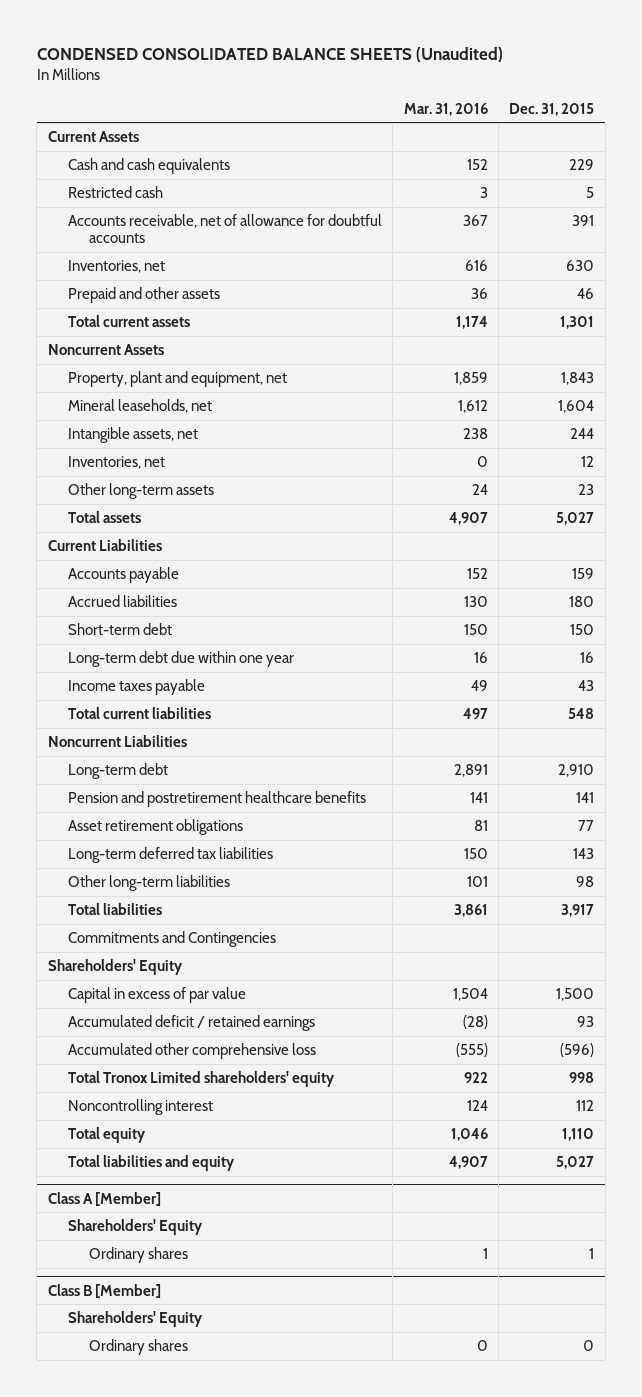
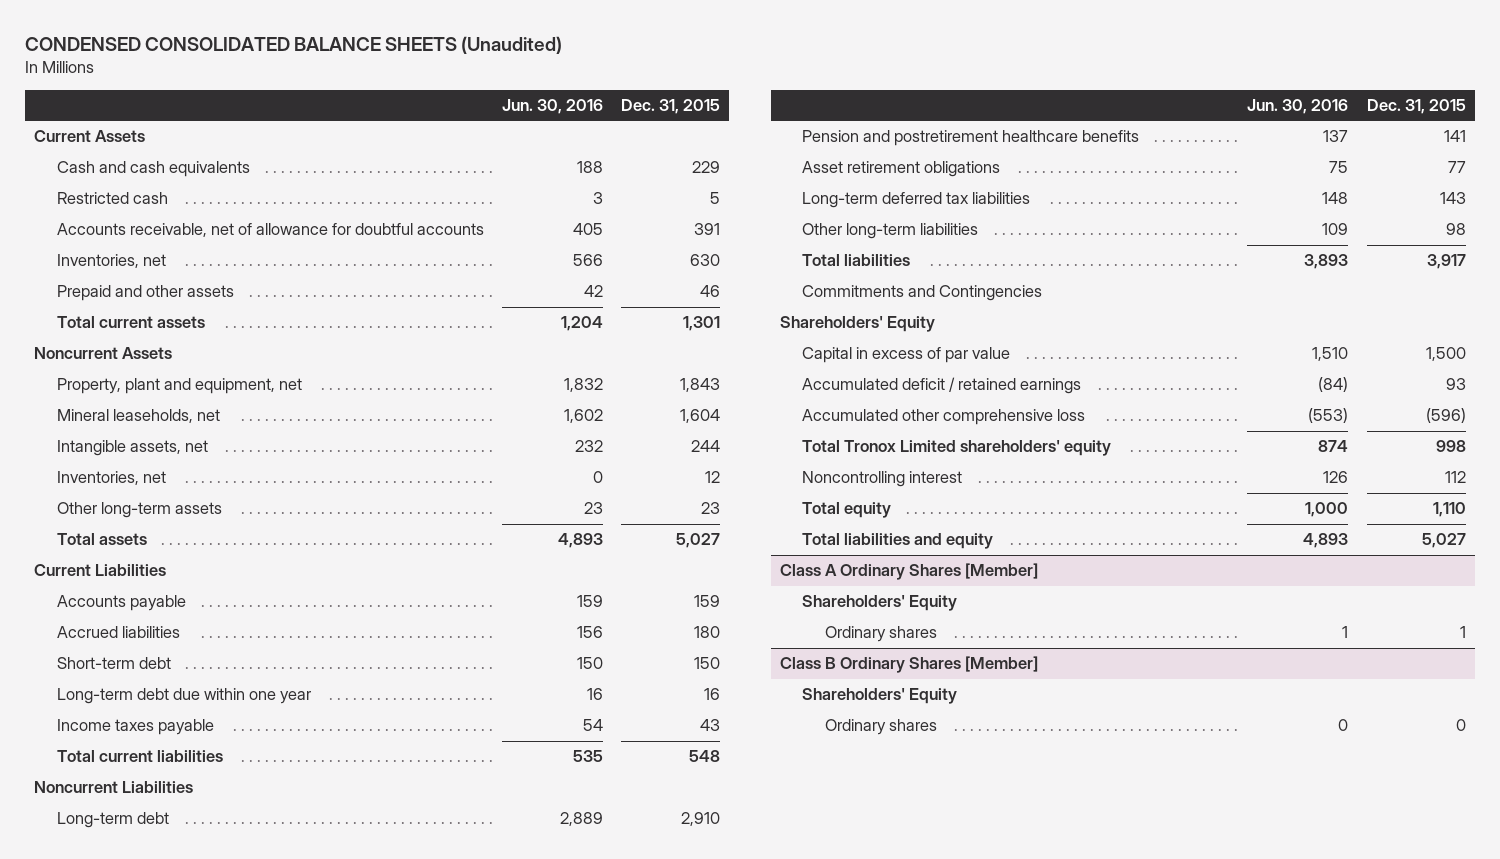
- | Mar. 31, 2016 | Dec. 31, 2015
+ | Jun. 30, 2016 | Dec. 31, 2015
- Class A [Member]
+ Class A Ordinary Shares [Member]
- Class B [Member]
+ Class B Ordinary Shares [Member]

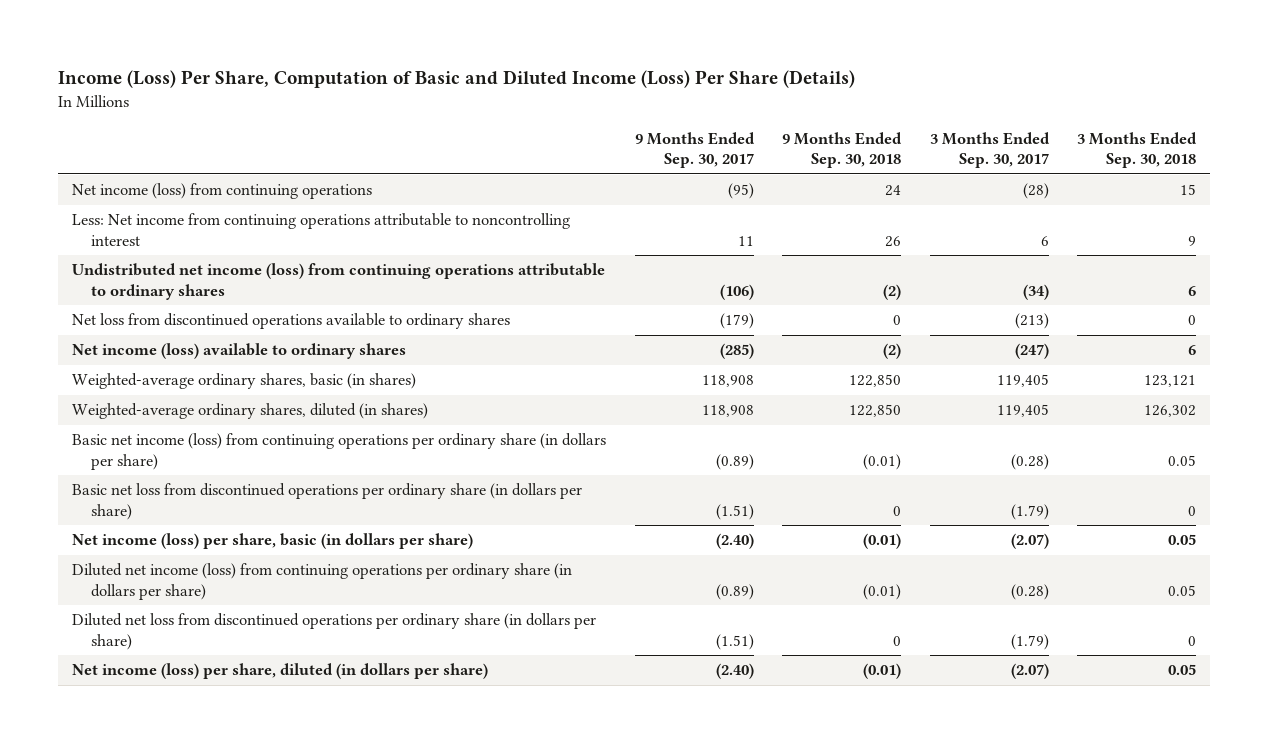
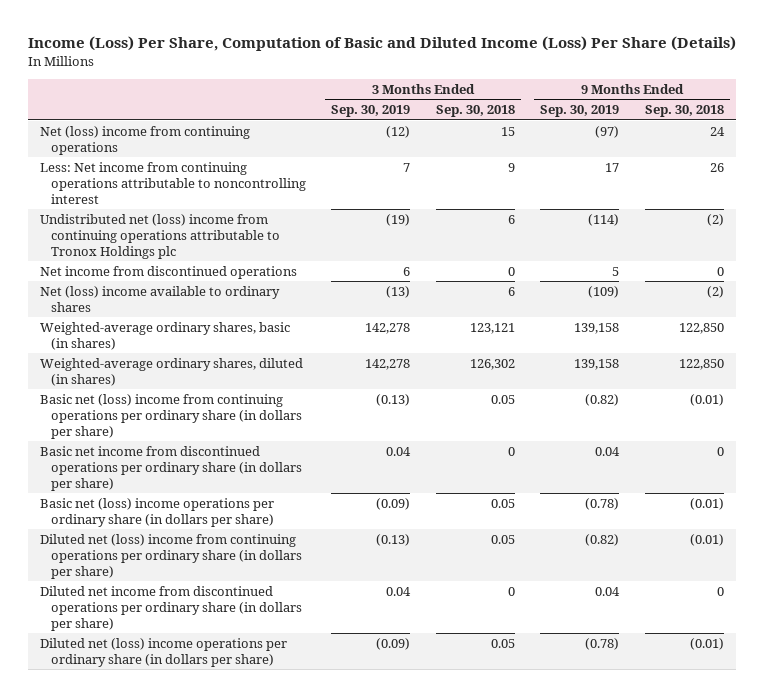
- | 9 Months Ended Sep. 30, 2017 | 9 Months Ended Sep. 30, 2018 | 3 Months Ended Sep. 30, 2017 | 3 Months Ended Sep. 30, 2018
+ | 3 Months Ended Sep. 30, 2019 | 3 Months Ended Sep. 30, 2018 | 9 Months Ended Sep. 30, 2019 | 9 Months Ended Sep. 30, 2018
- Net income (loss) from continuing operations | (95) | 24 | (28) | 15
+ Net (loss) income from continuing operations | (12) | 15 | (97) | 24
- Undistributed net income (loss) from continuing operations attributable to ordinary shares | (106) | (2) | (34) | 6
- Net loss from discontinued operations available to ordinary shares | (179) | 0 | (213) | 0
- Net income (loss) available to ordinary shares | (285) | (2) | (247) | 6
+ Undistributed net (loss) income from continuing operations attributable to Tronox Holdings plc | (19) | 6 | (114) | (2)
+ Net income from discontinued operations | 6 | 0 | 5 | 0
+ Net (loss) income available to ordinary shares | (13) | 6 | (109) | (2)
- Basic net income (loss) from continuing operations per ordinary share (in dollars per share) | (0.89) | (0.01) | (0.28) | 0.05
- Basic net loss from discontinued operations per ordinary share (in dollars per share) | (1.51) | 0 | (1.79) | 0
- Net income (loss) per share, basic (in dollars per share) | (2.40) | (0.01) | (2.07) | 0.05
- Diluted net income (loss) from continuing operations per ordinary share (in dollars per share) | (0.89) | (0.01) | (0.28) | 0.05
- Diluted net loss from discontinued operations per ordinary share (in dollars per share) | (1.51) | 0 | (1.79) | 0
- Net income (loss) per share, diluted (in dollars per share) | (2.40) | (0.01) | (2.07) | 0.05
+ Basic net (loss) income from continuing operations per ordinary share (in dollars per share) | (0.13) | 0.05 | (0.82) | (0.01)
+ Basic net income from discontinued operations per ordinary share (in dollars per share) | 0.04 | 0 | 0.04 | 0
+ Basic net (loss) income operations per ordinary share (in dollars per share) | (0.09) | 0.05 | (0.78) | (0.01)
+ Diluted net (loss) income from continuing operations per ordinary share (in dollars per share) | (0.13) | 0.05 | (0.82) | (0.01)
+ Diluted net income from discontinued operations per ordinary share (in dollars per share) | 0.04 | 0 | 0.04 | 0
+ Diluted net (loss) income operations per ordinary share (in dollars per share) | (0.09) | 0.05 | (0.78) | (0.01)

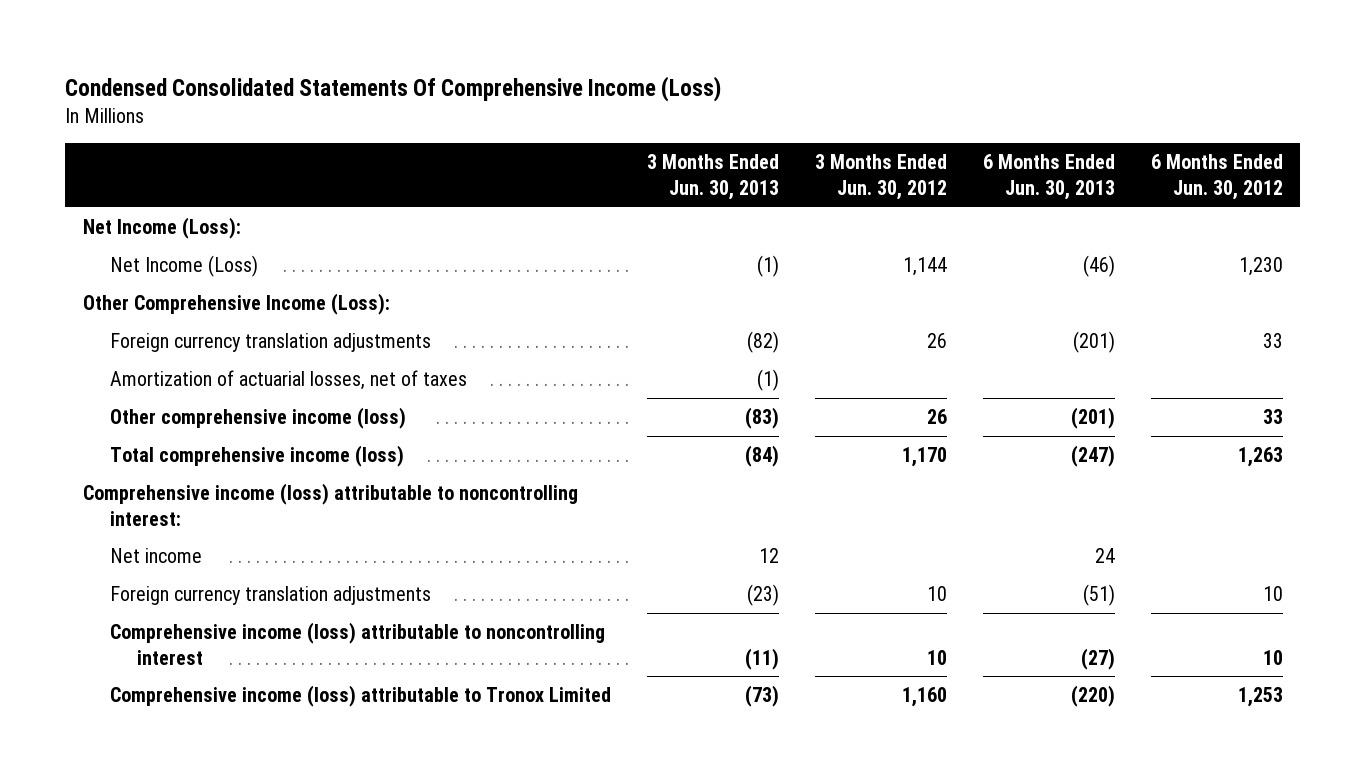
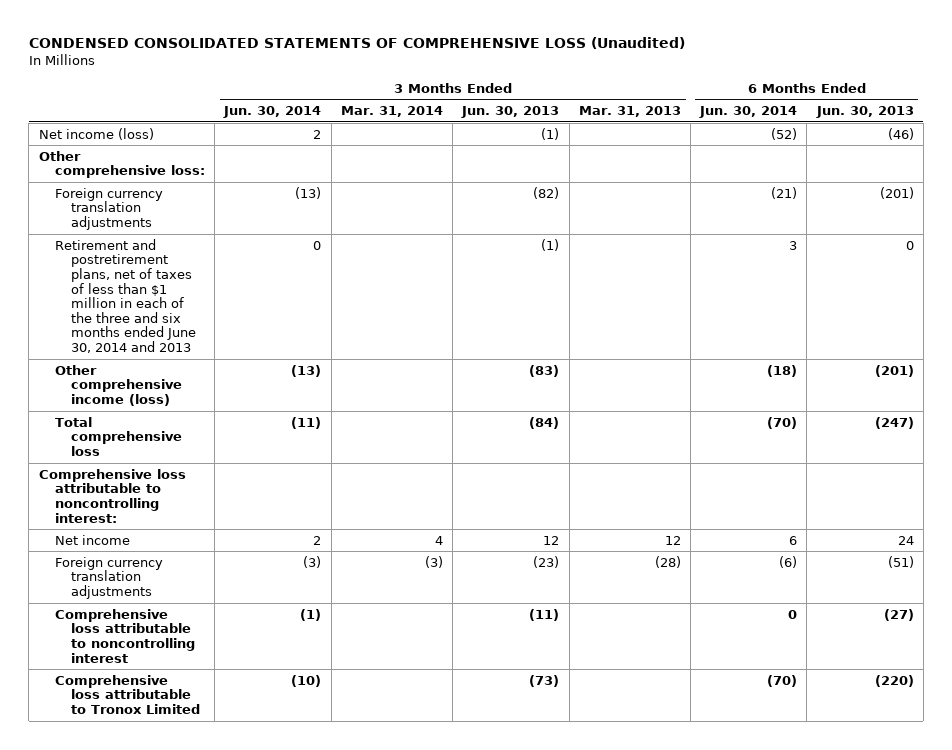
- Condensed Consolidated Statements Of Comprehensive Income (Loss)
+ CONDENSED CONSOLIDATED STATEMENTS OF COMPREHENSIVE LOSS (Unaudited)
- | 3 Months Ended Jun. 30, 2013 | 3 Months Ended Jun. 30, 2012 | 6 Months Ended Jun. 30, 2013 | 6 Months Ended Jun. 30, 2012
+ | 3 Months Ended Jun. 30, 2014 | 3 Months Ended Mar. 31, 2014 | 3 Months Ended Jun. 30, 2013 | 3 Months Ended Mar. 31, 2013 | 6 Months Ended Jun. 30, 2014 | 6 Months Ended Jun. 30, 2013
- Net Income (Loss):
- Net Income (Loss) | (1) | 1,144 | (46) | 1,230
- Other Comprehensive Income (Loss):
+ Net income (loss) | 2 | | (1) | | (52) | (46)
+ Other comprehensive loss:
- Amortization of actuarial losses, net of taxes | (1) | | |
+ Retirement and postretirement plans, net of taxes of less than $1 million in each of the three and six months ended June 30, 2014 and 2013 | 0 | | (1) | | 3 | 0
- Total comprehensive income (loss) | (84) | 1,170 | (247) | 1,263
- Comprehensive income (loss) attributable to noncontrolling interest:
+ Total comprehensive loss | (11) | | (84) | | (70) | (247)
+ Comprehensive loss attributable to noncontrolling interest:
- Comprehensive income (loss) attributable to noncontrolling interest | (11) | 10 | (27) | 10
- Comprehensive income (loss) attributable to Tronox Limited | (73) | 1,160 | (220) | 1,253
+ Comprehensive loss attributable to noncontrolling interest | (1) | | (11) | | 0 | (27)
+ Comprehensive loss attributable to Tronox Limited | (10) | | (73) | | (70) | (220)

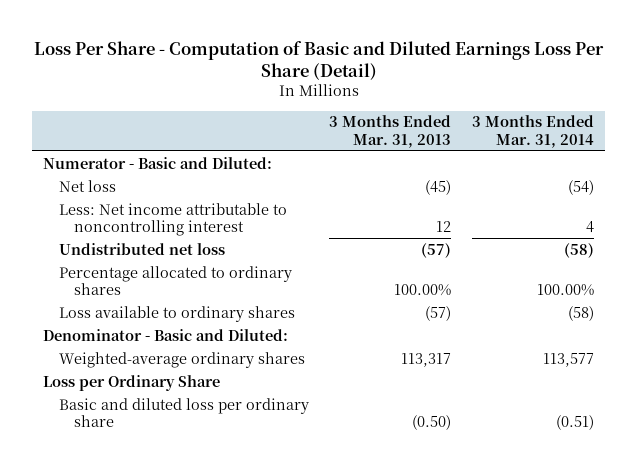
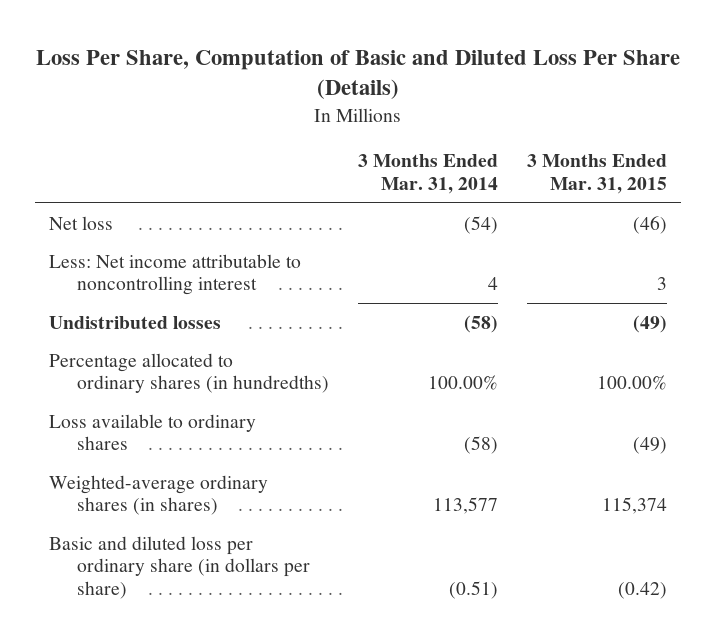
- Loss Per Share - Computation of Basic and Diluted Earnings Loss Per Share (Detail)
+ Loss Per Share, Computation of Basic and Diluted Loss Per Share (Details)
- | 3 Months Ended Mar. 31, 2013 | 3 Months Ended Mar. 31, 2014
+ | 3 Months Ended Mar. 31, 2014 | 3 Months Ended Mar. 31, 2015
- Numerator - Basic and Diluted:
- Undistributed net loss | (57) | (58)
- Percentage allocated to ordinary shares | 100.00% | 100.00%
+ Undistributed losses | (58) | (49)
+ Percentage allocated to ordinary shares (in hundredths) | 100.00% | 100.00%
- Denominator - Basic and Diluted:
- Weighted-average ordinary shares | 113,317 | 113,577
- Loss per Ordinary Share
- Basic and diluted loss per ordinary share | (0.50) | (0.51)
+ Weighted-average ordinary shares (in shares) | 113,577 | 115,374
+ Basic and diluted loss per ordinary share (in dollars per share) | (0.51) | (0.42)

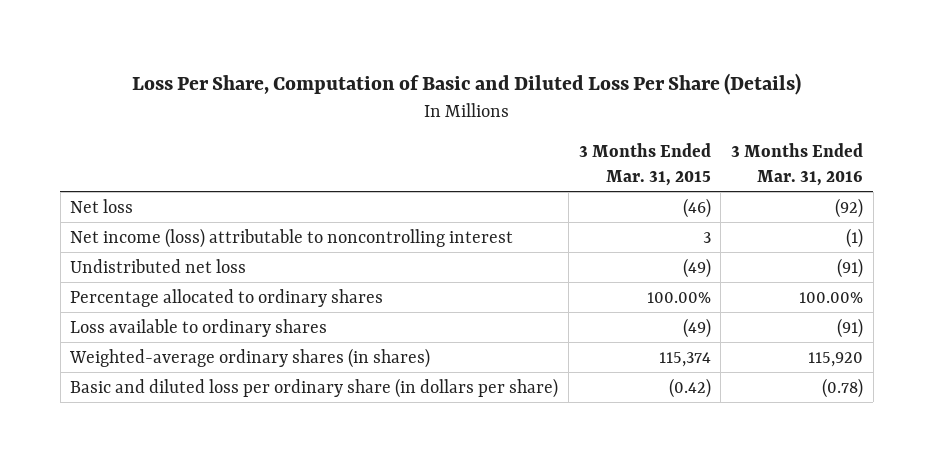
- | 3 Months Ended Mar. 31, 2014 | 3 Months Ended Mar. 31, 2015
+ | 3 Months Ended Mar. 31, 2015 | 3 Months Ended Mar. 31, 2016
- Less: Net income attributable to noncontrolling interest | 4 | 3
- Undistributed losses | (58) | (49)
- Percentage allocated to ordinary shares (in hundredths) | 100.00% | 100.00%
+ Net income (loss) attributable to noncontrolling interest | 3 | (1)
+ Undistributed net loss | (49) | (91)
+ Percentage allocated to ordinary shares | 100.00% | 100.00%

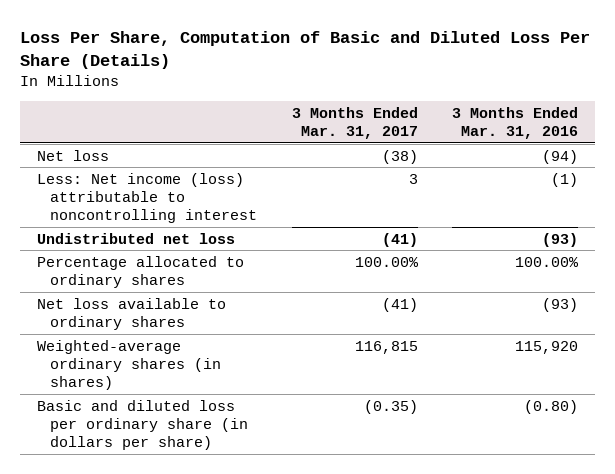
- | 3 Months Ended Mar. 31, 2015 | 3 Months Ended Mar. 31, 2016
+ | 3 Months Ended Mar. 31, 2017 | 3 Months Ended Mar. 31, 2016
- Net loss | (46) | (92)
- Net income (loss) attributable to noncontrolling interest | 3 | (1)
- Undistributed net loss | (49) | (91)
+ Net loss | (38) | (94)
+ Less: Net income (loss) attributable to noncontrolling interest | 3 | (1)
+ Undistributed net loss | (41) | (93)
- Loss available to ordinary shares | (49) | (91)
+ Net loss available to ordinary shares | (41) | (93)
- Basic and diluted loss per ordinary share (in dollars per share) | (0.42) | (0.78)
+ Basic and diluted loss per ordinary share (in dollars per share) | (0.35) | (0.80)

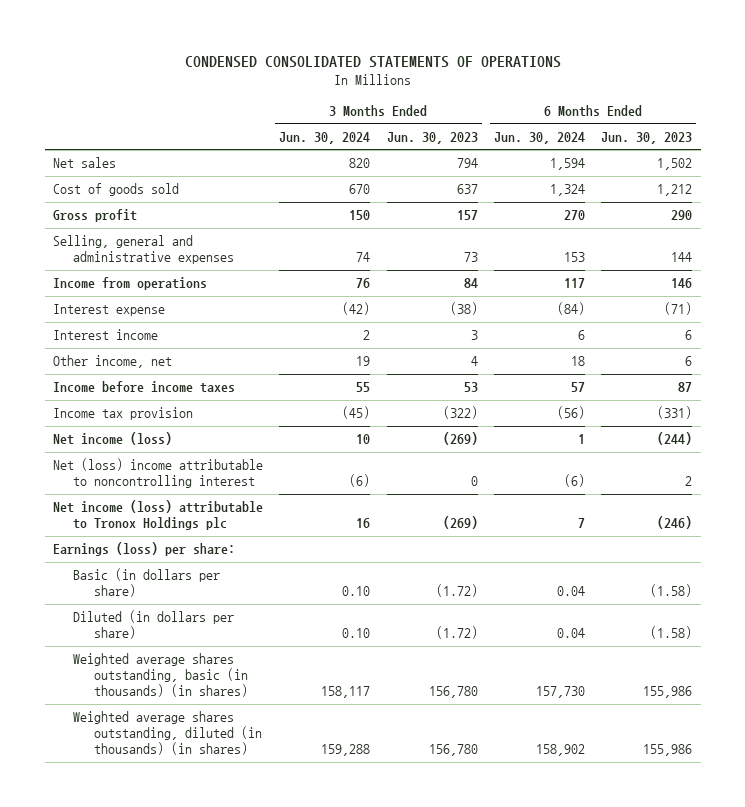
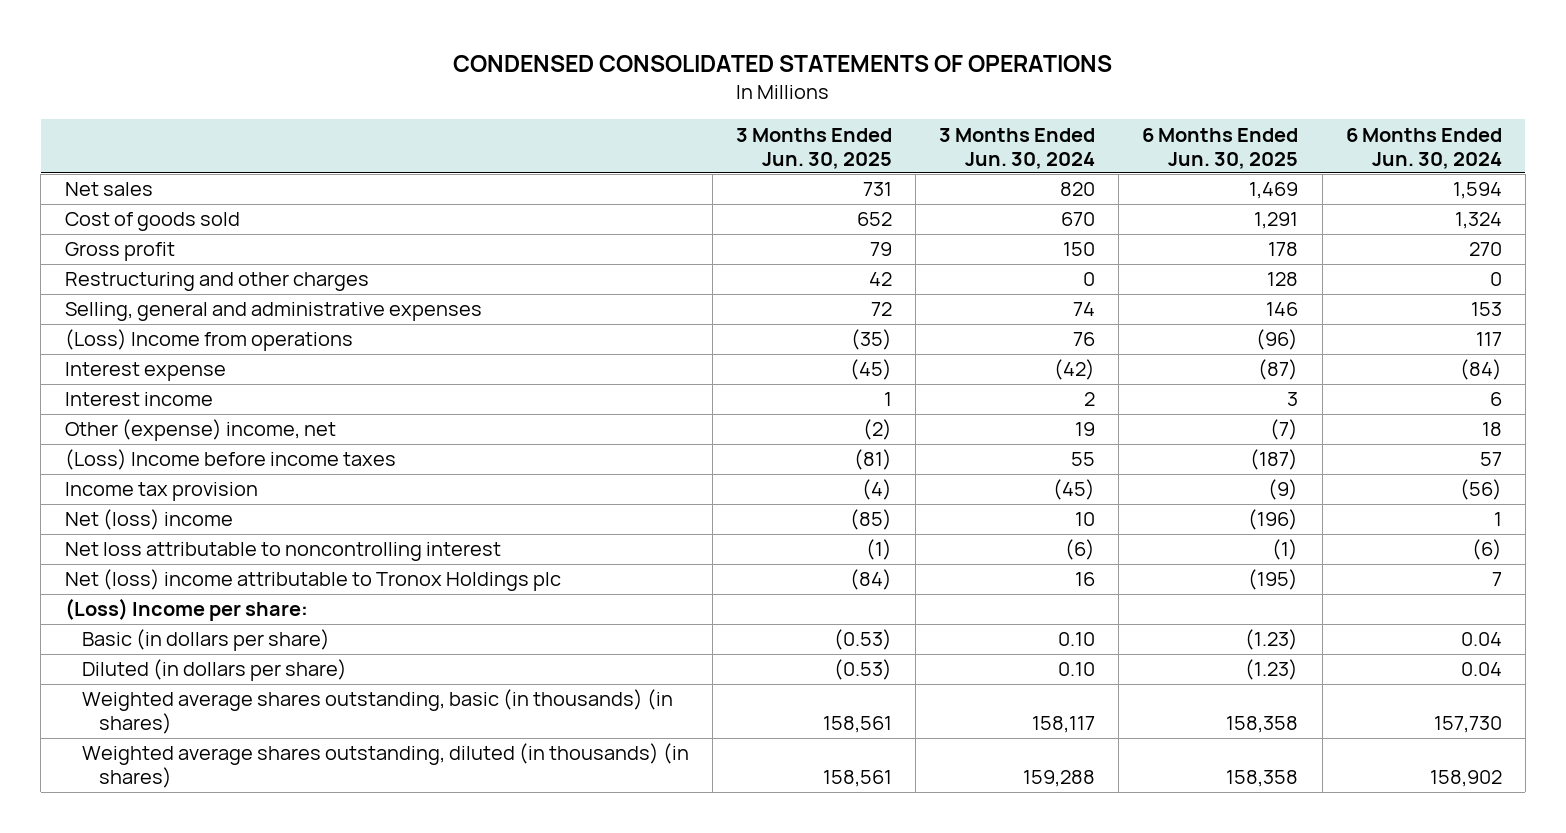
- | 3 Months Ended Jun. 30, 2024 | 3 Months Ended Jun. 30, 2023 | 6 Months Ended Jun. 30, 2024 | 6 Months Ended Jun. 30, 2023
+ | 3 Months Ended Jun. 30, 2025 | 3 Months Ended Jun. 30, 2024 | 6 Months Ended Jun. 30, 2025 | 6 Months Ended Jun. 30, 2024
+ Restructuring and other charges | 42 | 0 | 128 | 0
- Income from operations | 76 | 84 | 117 | 146
+ (Loss) Income from operations | (35) | 76 | (96) | 117
- Other income, net | 19 | 4 | 18 | 6
- Income before income taxes | 55 | 53 | 57 | 87
+ Other (expense) income, net | (2) | 19 | (7) | 18
+ (Loss) Income before income taxes | (81) | 55 | (187) | 57
- Net income (loss) | 10 | (269) | 1 | (244)
- Net (loss) income attributable to noncontrolling interest | (6) | 0 | (6) | 2
- Net income (loss) attributable to Tronox Holdings plc | 16 | (269) | 7 | (246)
- Earnings (loss) per share:
+ Net (loss) income | (85) | 10 | (196) | 1
+ Net loss attributable to noncontrolling interest | (1) | (6) | (1) | (6)
+ Net (loss) income attributable to Tronox Holdings plc | (84) | 16 | (195) | 7
+ (Loss) Income per share:

